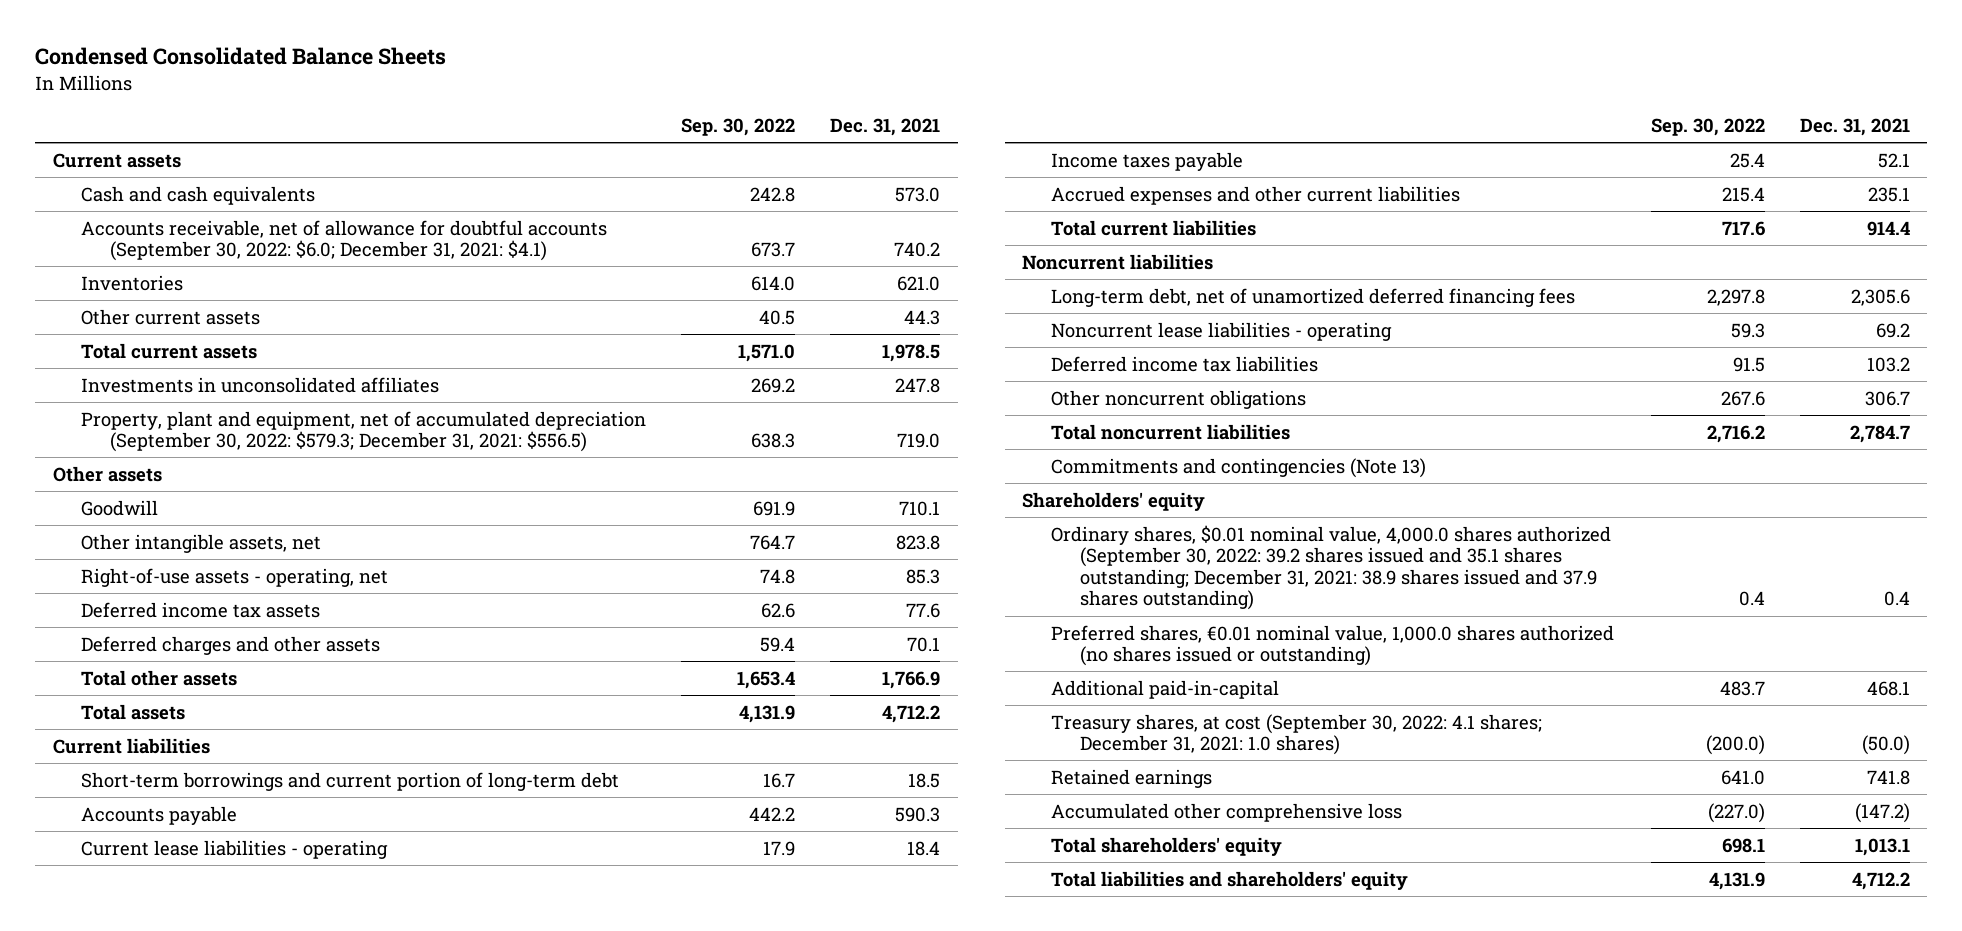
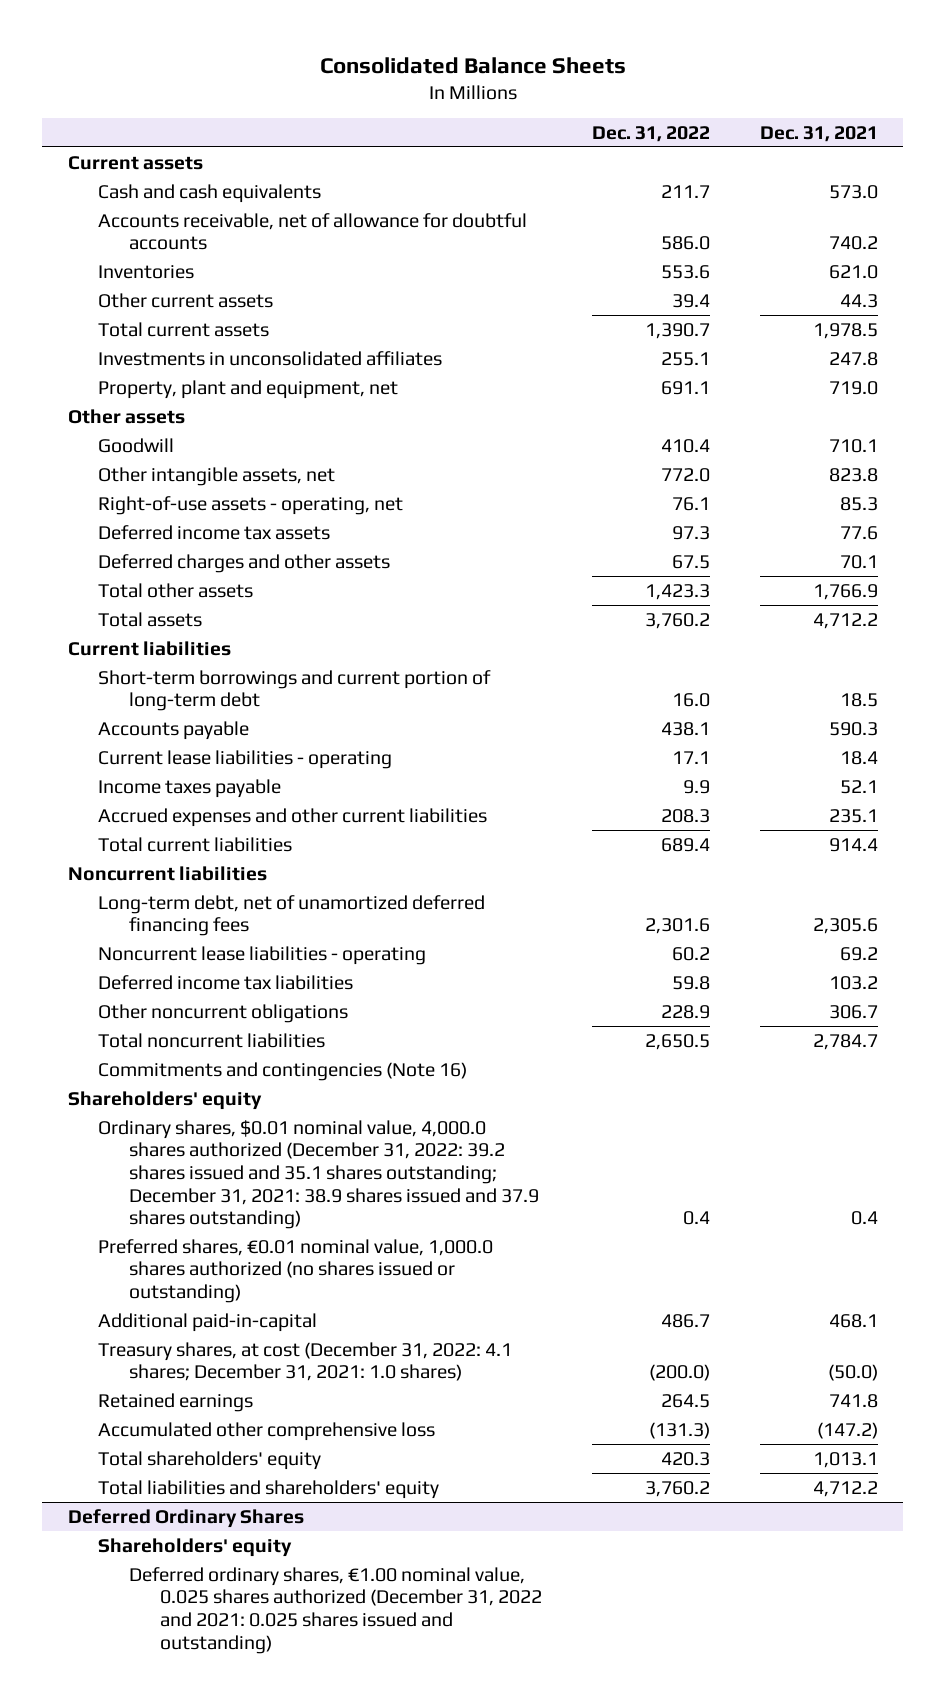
- Condensed Consolidated Balance Sheets
+ Consolidated Balance Sheets
- | Sep. 30, 2022 | Dec. 31, 2021
+ | Dec. 31, 2022 | Dec. 31, 2021
- Accounts receivable, net of allowance for doubtful accounts (September 30, 2022: $6.0; December 31, 2021: $4.1) | 673.7 | 740.2
+ Accounts receivable, net of allowance for doubtful accounts | 586.0 | 740.2
- Property, plant and equipment, net of accumulated depreciation (September 30, 2022: $579.3; December 31, 2021: $556.5) | 638.3 | 719.0
+ Property, plant and equipment, net | 691.1 | 719.0
- Commitments and contingencies (Note 13)
+ Commitments and contingencies (Note 16)
- Ordinary shares, $0.01 nominal value, 4,000.0 shares authorized (September 30, 2022: 39.2 shares issued and 35.1 shares outstanding; December 31, 2021: 38.9 shares issued and 37.9 shares outstanding) | 0.4 | 0.4
+ Ordinary shares, $0.01 nominal value, 4,000.0 shares authorized (December 31, 2022: 39.2 shares issued and 35.1 shares outstanding; December 31, 2021: 38.9 shares issued and 37.9 shares outstanding) | 0.4 | 0.4
- Treasury shares, at cost (September 30, 2022: 4.1 shares; December 31, 2021: 1.0 shares) | (200.0) | (50.0)
+ Treasury shares, at cost (December 31, 2022: 4.1 shares; December 31, 2021: 1.0 shares) | (200.0) | (50.0)
+ Deferred Ordinary Shares
+ Shareholders' equity
+ Deferred ordinary shares, €1.00 nominal value, 0.025 shares authorized (December 31, 2022 and 2021: 0.025 shares issued and outstanding)

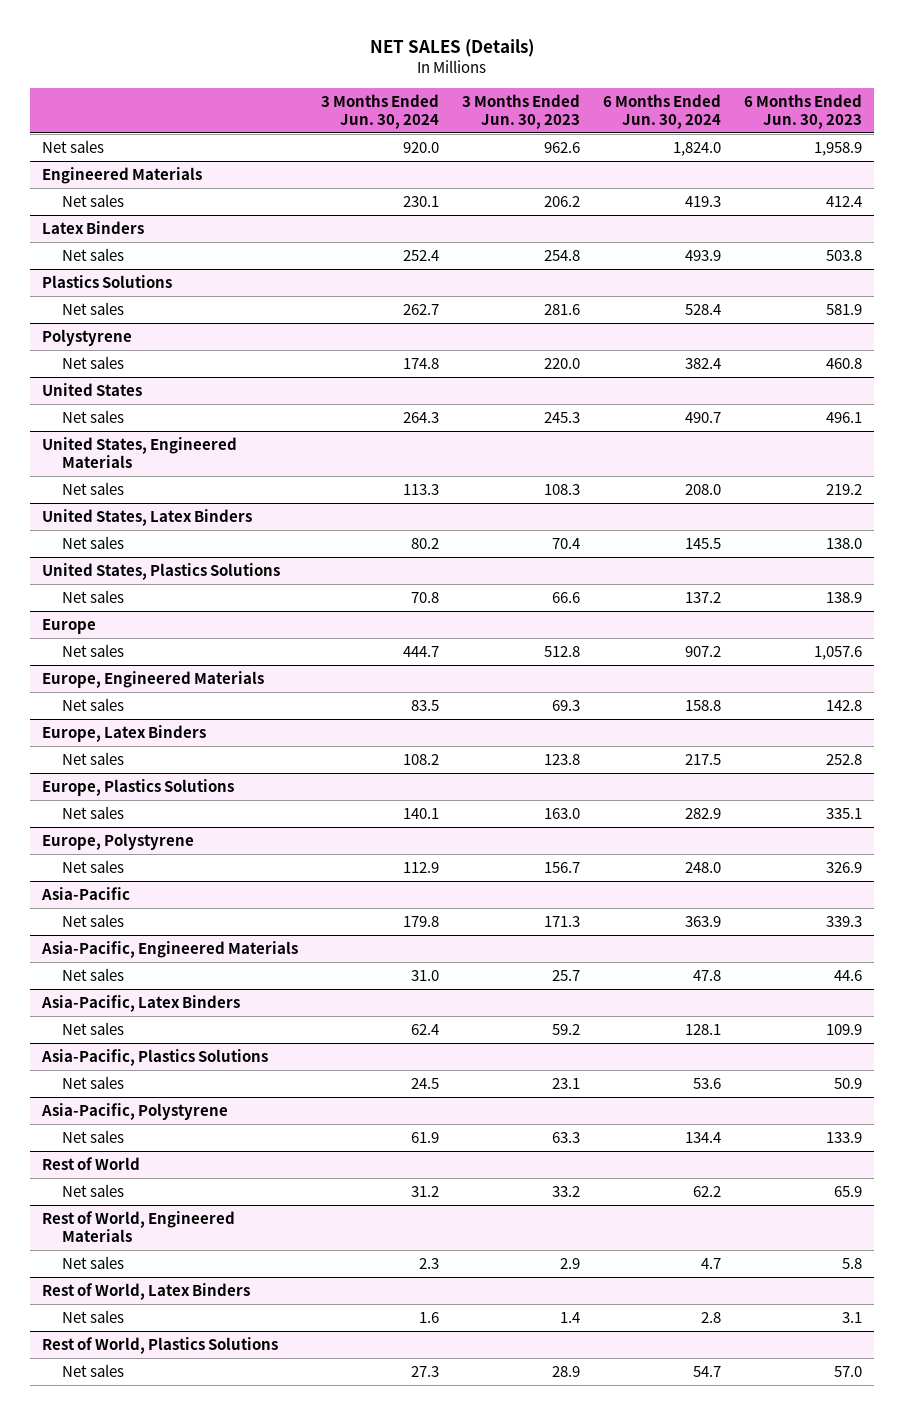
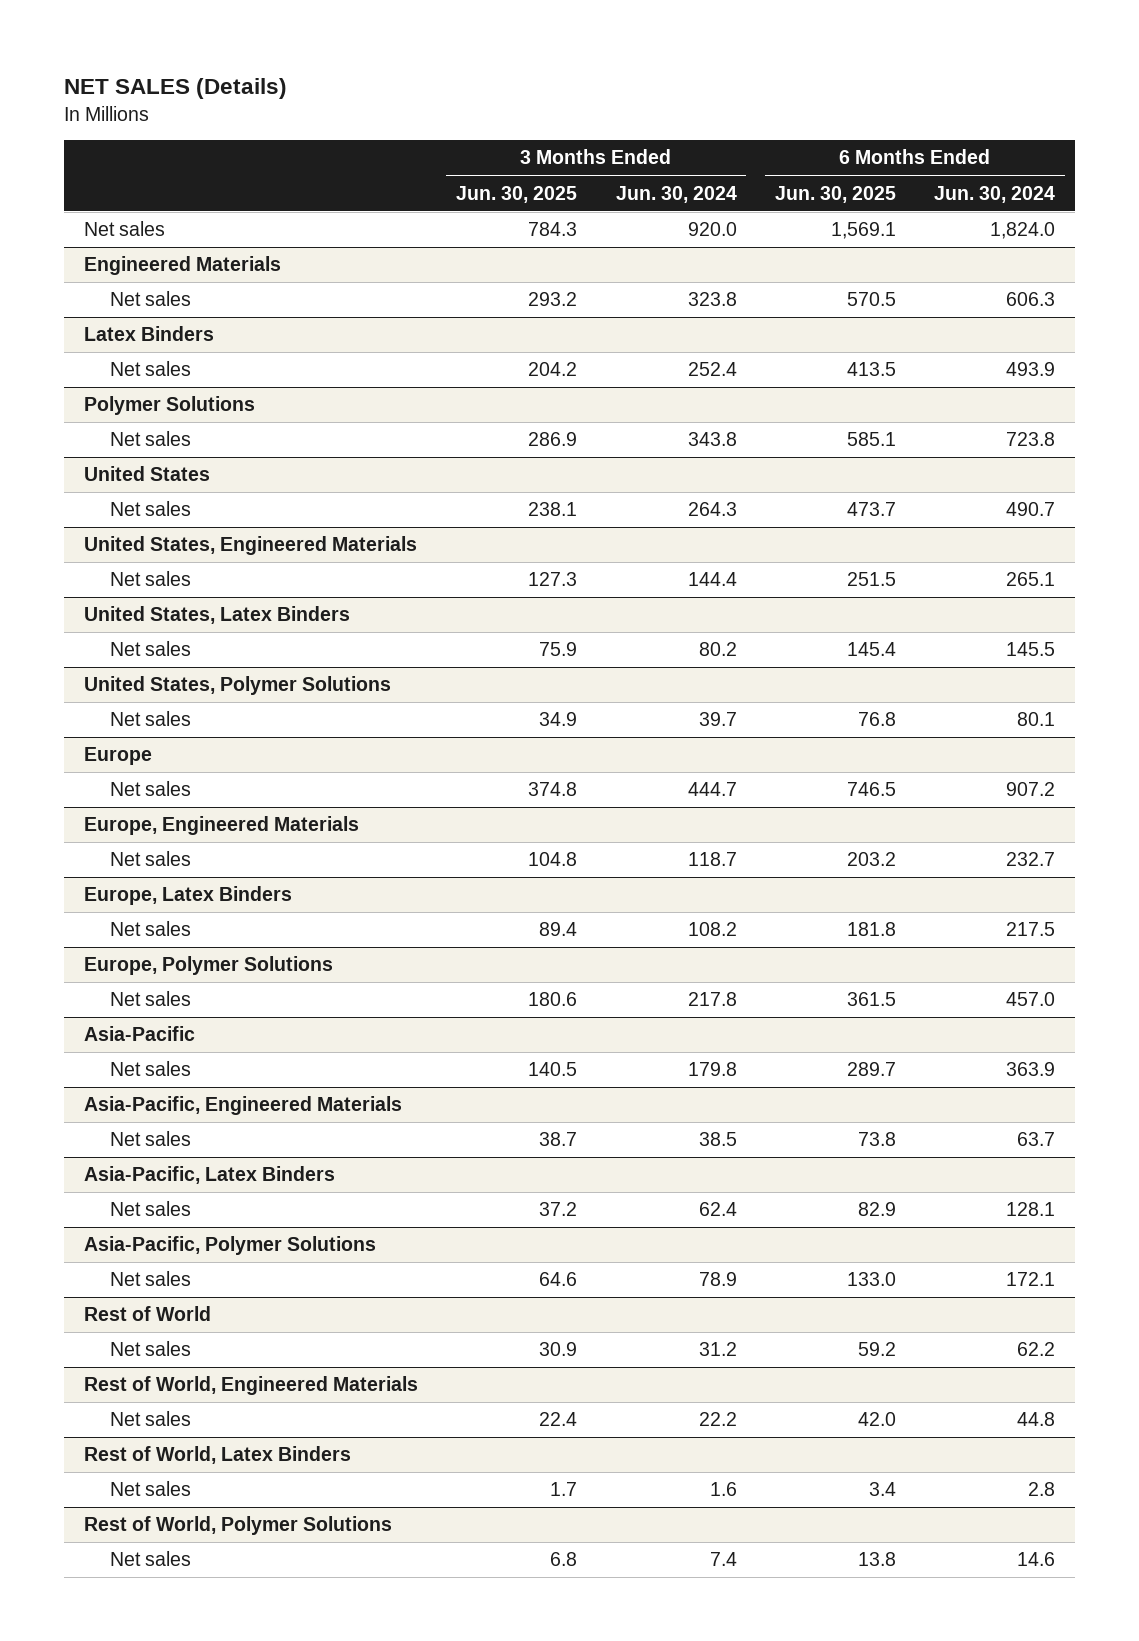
- | 3 Months Ended Jun. 30, 2024 | 3 Months Ended Jun. 30, 2023 | 6 Months Ended Jun. 30, 2024 | 6 Months Ended Jun. 30, 2023
+ | 3 Months Ended Jun. 30, 2025 | 3 Months Ended Jun. 30, 2024 | 6 Months Ended Jun. 30, 2025 | 6 Months Ended Jun. 30, 2024
@ Engineered Materials
- Net sales | 230.1 | 206.2 | 419.3 | 412.4
+ Net sales | 293.2 | 323.8 | 570.5 | 606.3
- Plastics Solutions
- Net sales | 262.7 | 281.6 | 528.4 | 581.9
- Polystyrene
- Net sales | 174.8 | 220.0 | 382.4 | 460.8
+ Polymer Solutions
+ Net sales | 286.9 | 343.8 | 585.1 | 723.8
@ United States, Engineered Materials
- Net sales | 113.3 | 108.3 | 208.0 | 219.2
+ Net sales | 127.3 | 144.4 | 251.5 | 265.1
- United States, Plastics Solutions
- Net sales | 70.8 | 66.6 | 137.2 | 138.9
+ United States, Polymer Solutions
+ Net sales | 34.9 | 39.7 | 76.8 | 80.1
@ Europe, Engineered Materials
- Net sales | 83.5 | 69.3 | 158.8 | 142.8
+ Net sales | 104.8 | 118.7 | 203.2 | 232.7
- Europe, Plastics Solutions
- Net sales | 140.1 | 163.0 | 282.9 | 335.1
- Europe, Polystyrene
- Net sales | 112.9 | 156.7 | 248.0 | 326.9
+ Europe, Polymer Solutions
+ Net sales | 180.6 | 217.8 | 361.5 | 457.0
@ Asia-Pacific, Engineered Materials
- Net sales | 31.0 | 25.7 | 47.8 | 44.6
+ Net sales | 38.7 | 38.5 | 73.8 | 63.7
- Asia-Pacific, Plastics Solutions
- Net sales | 24.5 | 23.1 | 53.6 | 50.9
- Asia-Pacific, Polystyrene
- Net sales | 61.9 | 63.3 | 134.4 | 133.9
+ Asia-Pacific, Polymer Solutions
+ Net sales | 64.6 | 78.9 | 133.0 | 172.1
@ Rest of World, Engineered Materials
- Net sales | 2.3 | 2.9 | 4.7 | 5.8
+ Net sales | 22.4 | 22.2 | 42.0 | 44.8
- Rest of World, Plastics Solutions
- Net sales | 27.3 | 28.9 | 54.7 | 57.0
+ Rest of World, Polymer Solutions
+ Net sales | 6.8 | 7.4 | 13.8 | 14.6

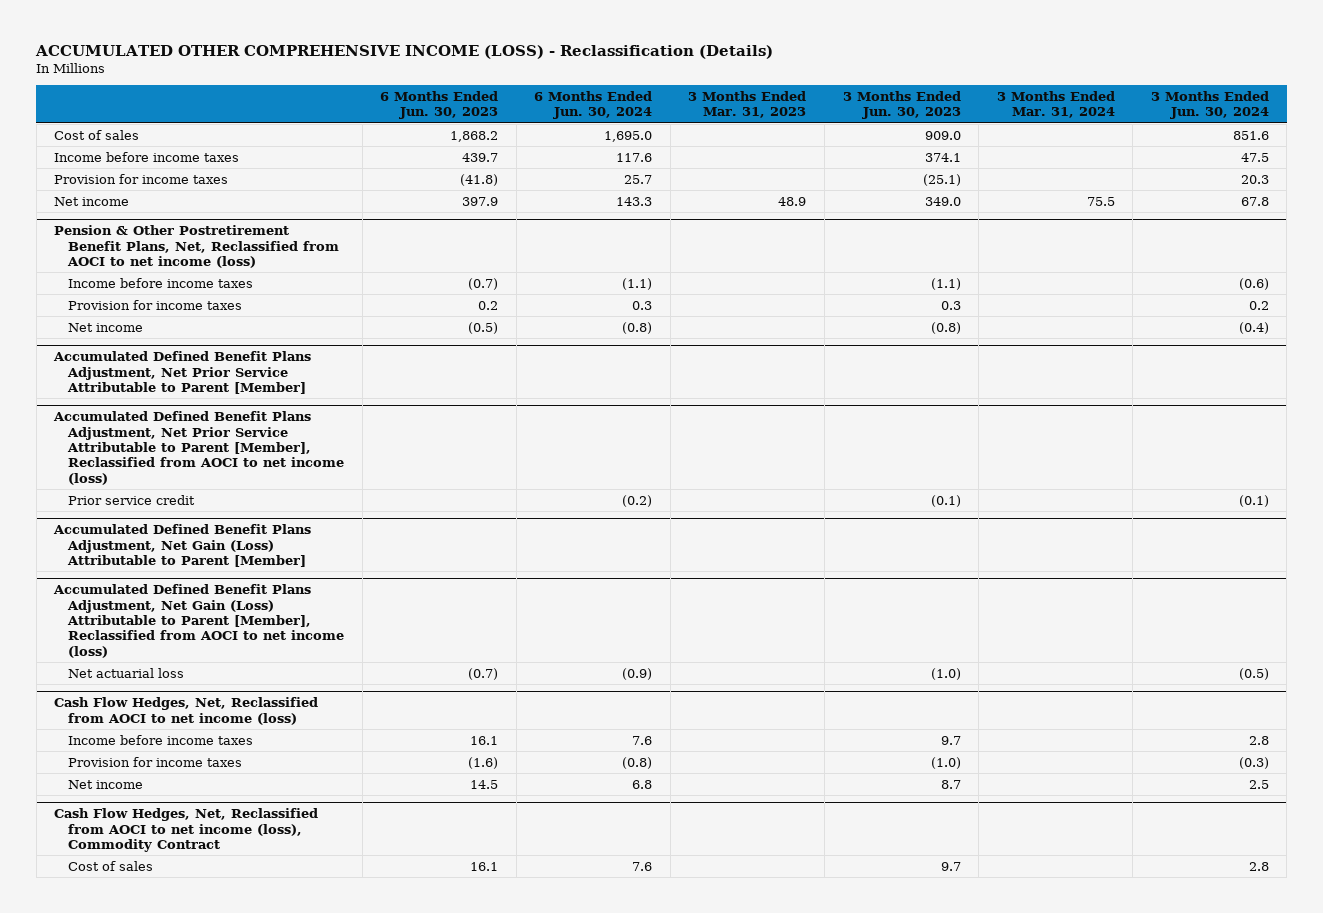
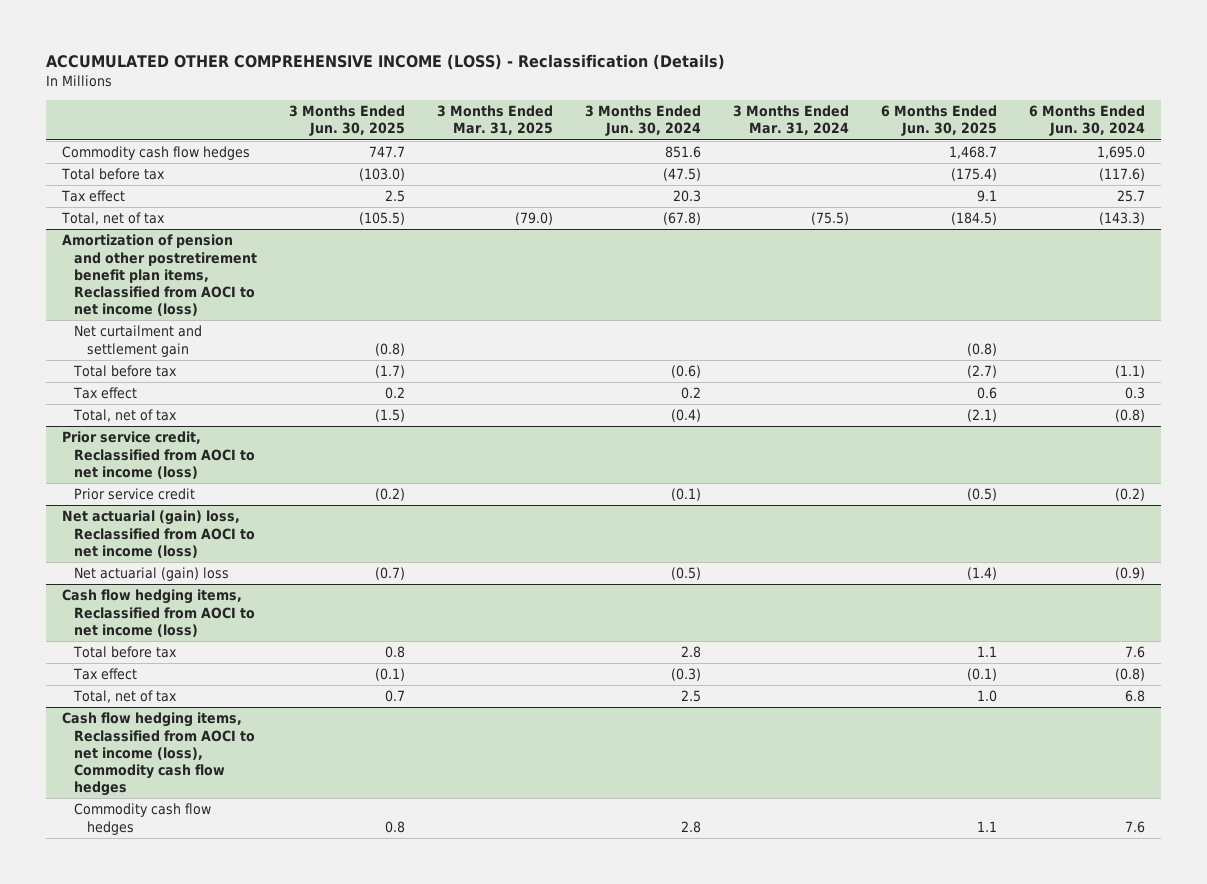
- | 6 Months Ended Jun. 30, 2023 | 6 Months Ended Jun. 30, 2024 | 3 Months Ended Mar. 31, 2023 | 3 Months Ended Jun. 30, 2023 | 3 Months Ended Mar. 31, 2024 | 3 Months Ended Jun. 30, 2024
+ | 3 Months Ended Jun. 30, 2025 | 3 Months Ended Mar. 31, 2025 | 3 Months Ended Jun. 30, 2024 | 3 Months Ended Mar. 31, 2024 | 6 Months Ended Jun. 30, 2025 | 6 Months Ended Jun. 30, 2024
- Cost of sales | 1,868.2 | 1,695.0 | | 909.0 | | 851.6
- Income before income taxes | 439.7 | 117.6 | | 374.1 | | 47.5
- Provision for income taxes | (41.8) | 25.7 | | (25.1) | | 20.3
- Net income | 397.9 | 143.3 | 48.9 | 349.0 | 75.5 | 67.8
- Pension & Other Postretirement Benefit Plans, Net, Reclassified from AOCI to net income (loss)
- Income before income taxes | (0.7) | (1.1) | | (1.1) | | (0.6)
- Provision for income taxes | 0.2 | 0.3 | | 0.3 | | 0.2
- Net income | (0.5) | (0.8) | | (0.8) | | (0.4)
- Accumulated Defined Benefit Plans Adjustment, Net Prior Service Attributable to Parent [Member]
- Accumulated Defined Benefit Plans Adjustment, Net Prior Service Attributable to Parent [Member], Reclassified from AOCI to net income (loss)
+ Commodity cash flow hedges | 747.7 | | 851.6 | | 1,468.7 | 1,695.0
+ Total before tax | (103.0) | | (47.5) | | (175.4) | (117.6)
+ Tax effect | 2.5 | | 20.3 | | 9.1 | 25.7
+ Total, net of tax | (105.5) | (79.0) | (67.8) | (75.5) | (184.5) | (143.3)
+ Amortization of pension and other postretirement benefit plan items, Reclassified from AOCI to net income (loss)
+ Net curtailment and settlement gain | (0.8) | | | | (0.8) |
+ Total before tax | (1.7) | | (0.6) | | (2.7) | (1.1)
+ Tax effect | 0.2 | | 0.2 | | 0.6 | 0.3
+ Total, net of tax | (1.5) | | (0.4) | | (2.1) | (0.8)
+ Prior service credit, Reclassified from AOCI to net income (loss)
- Accumulated Defined Benefit Plans Adjustment, Net Gain (Loss) Attributable to Parent [Member]
- Accumulated Defined Benefit Plans Adjustment, Net Gain (Loss) Attributable to Parent [Member], Reclassified from AOCI to net income (loss)
- Net actuarial loss | (0.7) | (0.9) | | (1.0) | | (0.5)
- Cash Flow Hedges, Net, Reclassified from AOCI to net income (loss)
- Income before income taxes | 16.1 | 7.6 | | 9.7 | | 2.8
- Provision for income taxes | (1.6) | (0.8) | | (1.0) | | (0.3)
- Net income | 14.5 | 6.8 | | 8.7 | | 2.5
- Cash Flow Hedges, Net, Reclassified from AOCI to net income (loss), Commodity Contract
- Cost of sales | 16.1 | 7.6 | | 9.7 | | 2.8
+ Net actuarial (gain) loss, Reclassified from AOCI to net income (loss)
+ Net actuarial (gain) loss | (0.7) | | (0.5) | | (1.4) | (0.9)
+ Cash flow hedging items, Reclassified from AOCI to net income (loss)
+ Total before tax | 0.8 | | 2.8 | | 1.1 | 7.6
+ Tax effect | (0.1) | | (0.3) | | (0.1) | (0.8)
+ Total, net of tax | 0.7 | | 2.5 | | 1.0 | 6.8
+ Cash flow hedging items, Reclassified from AOCI to net income (loss), Commodity cash flow hedges
+ Commodity cash flow hedges | 0.8 | | 2.8 | | 1.1 | 7.6

